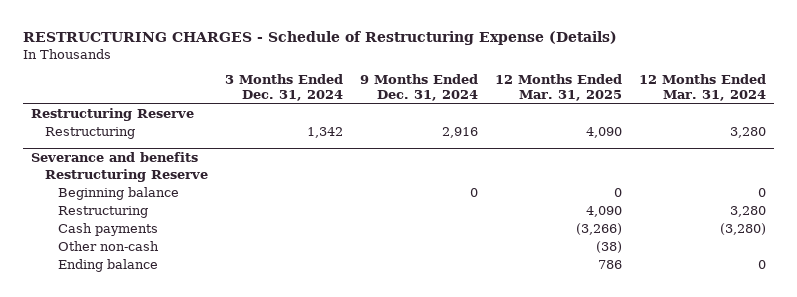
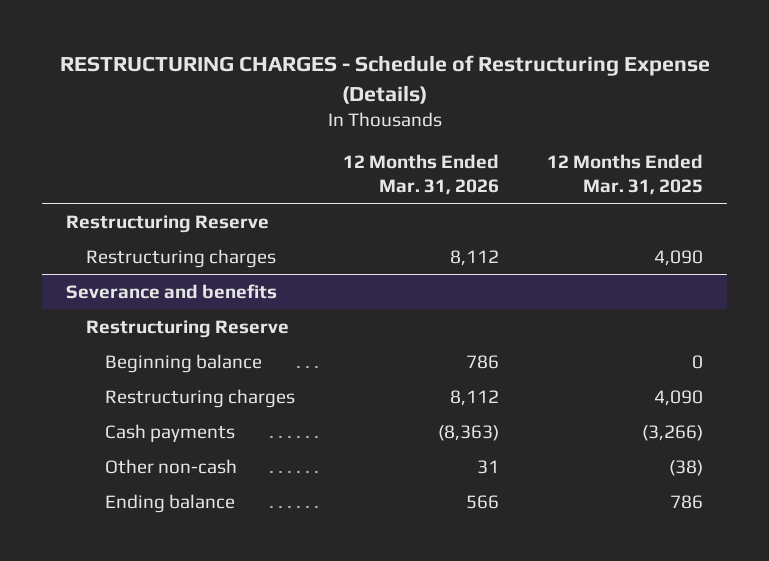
- | 3 Months Ended Dec. 31, 2024 | 9 Months Ended Dec. 31, 2024 | 12 Months Ended Mar. 31, 2025 | 12 Months Ended Mar. 31, 2024
+ | 12 Months Ended Mar. 31, 2026 | 12 Months Ended Mar. 31, 2025
- Restructuring | 1,342 | 2,916 | 4,090 | 3,280
+ Restructuring charges | 8,112 | 4,090
@ Severance and benefits
- Restructuring | | | 4,090 | 3,280
+ Restructuring charges | 8,112 | 4,090

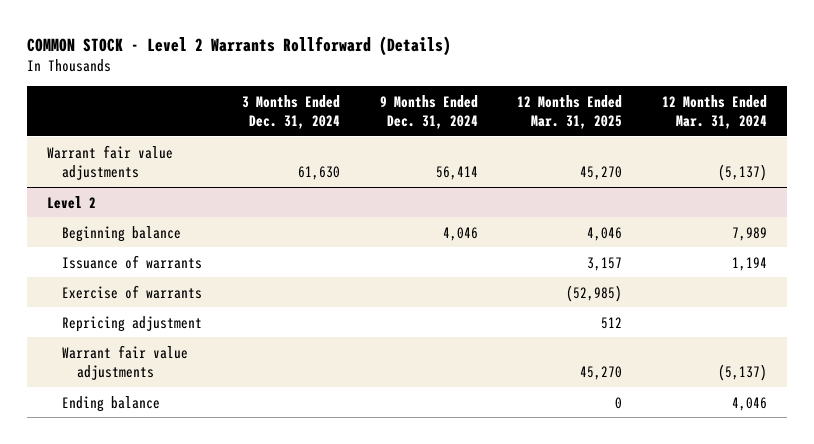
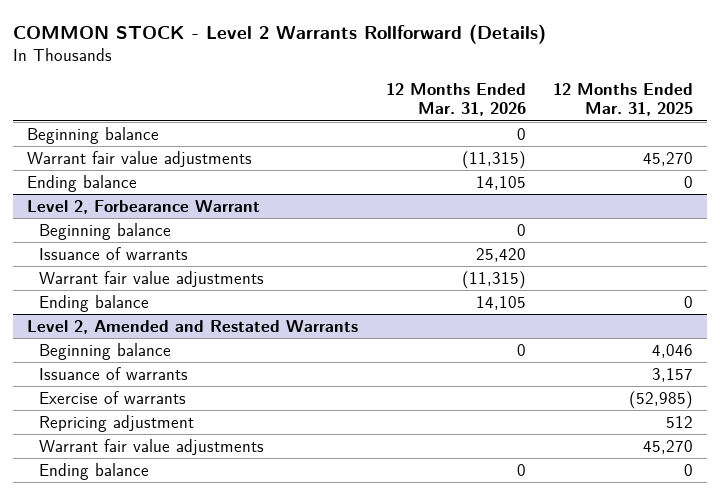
- | 3 Months Ended Dec. 31, 2024 | 9 Months Ended Dec. 31, 2024 | 12 Months Ended Mar. 31, 2025 | 12 Months Ended Mar. 31, 2024
+ | 12 Months Ended Mar. 31, 2026 | 12 Months Ended Mar. 31, 2025
+ Beginning balance | 0 |
- Level 2
+ Ending balance | 14,105 | 0
+ Level 2, Forbearance Warrant
+ Beginning balance | 0 |
+ Issuance of warrants | 25,420 |
+ Warrant fair value adjustments | (11,315) |
+ Ending balance | 14,105 | 0
+ Level 2, Amended and Restated Warrants

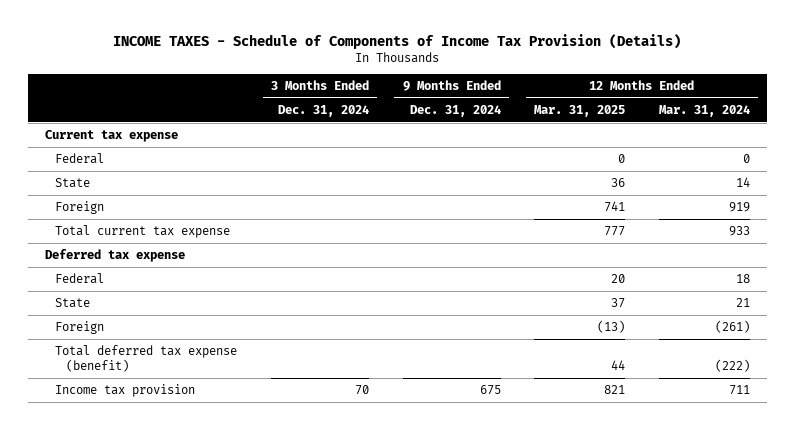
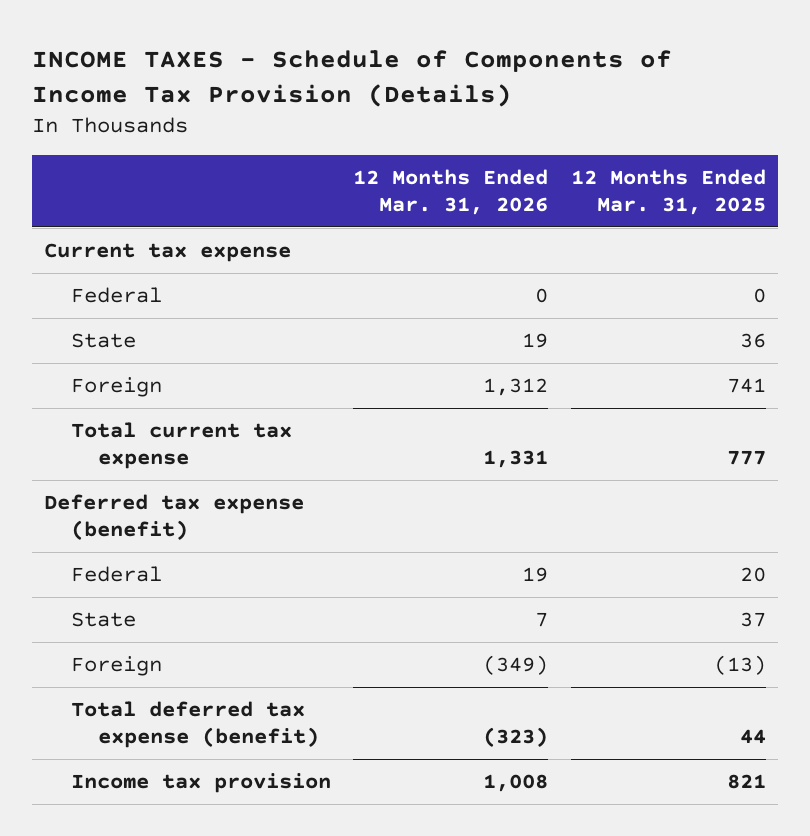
- | 3 Months Ended Dec. 31, 2024 | 9 Months Ended Dec. 31, 2024 | 12 Months Ended Mar. 31, 2025 | 12 Months Ended Mar. 31, 2024
+ | 12 Months Ended Mar. 31, 2026 | 12 Months Ended Mar. 31, 2025
- Deferred tax expense
+ Deferred tax expense (benefit)

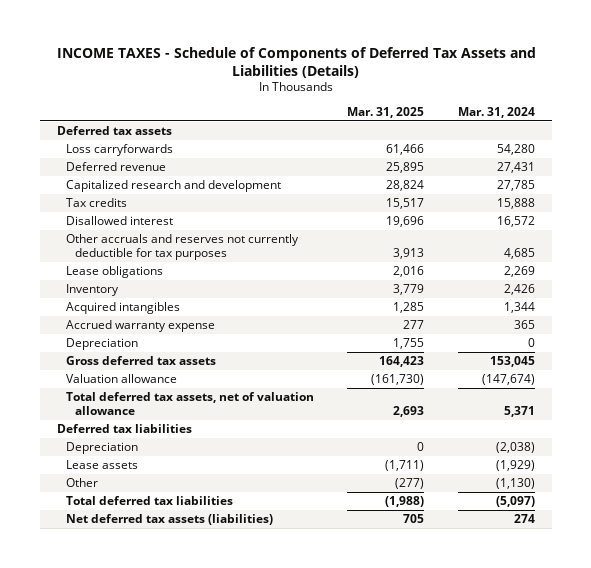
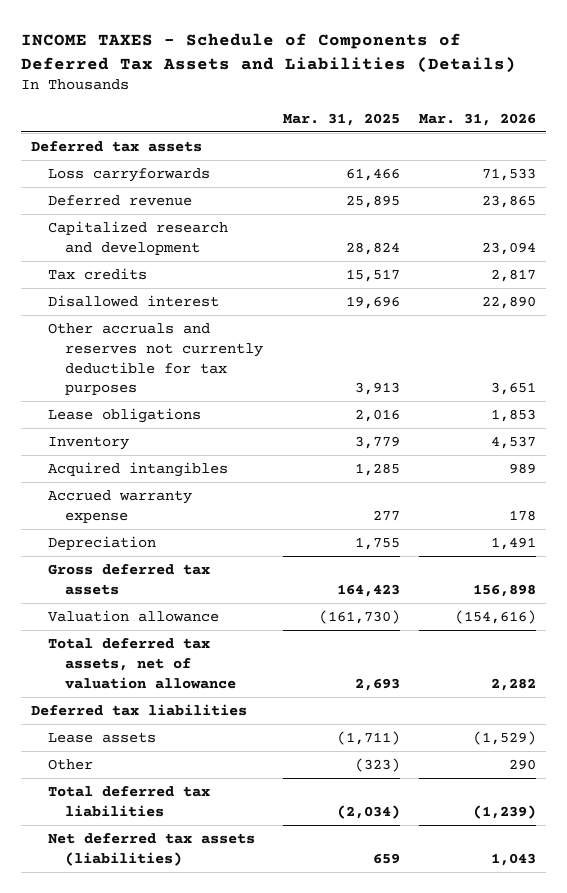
- | Mar. 31, 2025 | Mar. 31, 2024
+ | Mar. 31, 2025 | Mar. 31, 2026
- Depreciation | 0 | (2,038)
- Other | (277) | (1,130)
- Total deferred tax liabilities | (1,988) | (5,097)
- Net deferred tax assets (liabilities) | 705 | 274
+ Other | (323) | 290
+ Total deferred tax liabilities | (2,034) | (1,239)
+ Net deferred tax assets (liabilities) | 659 | 1,043

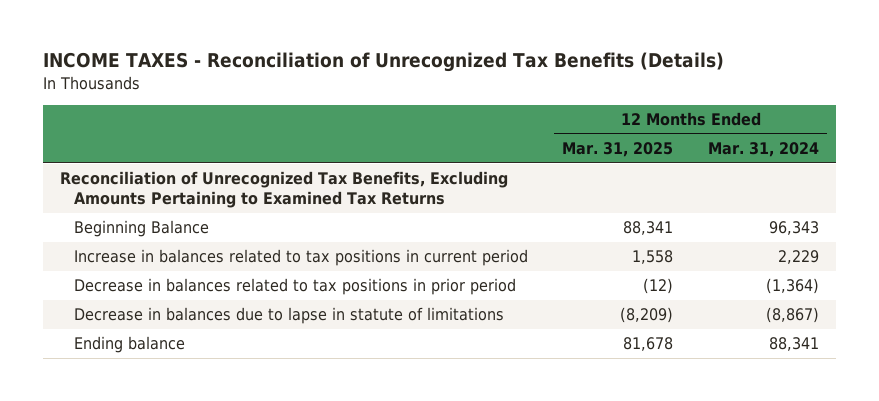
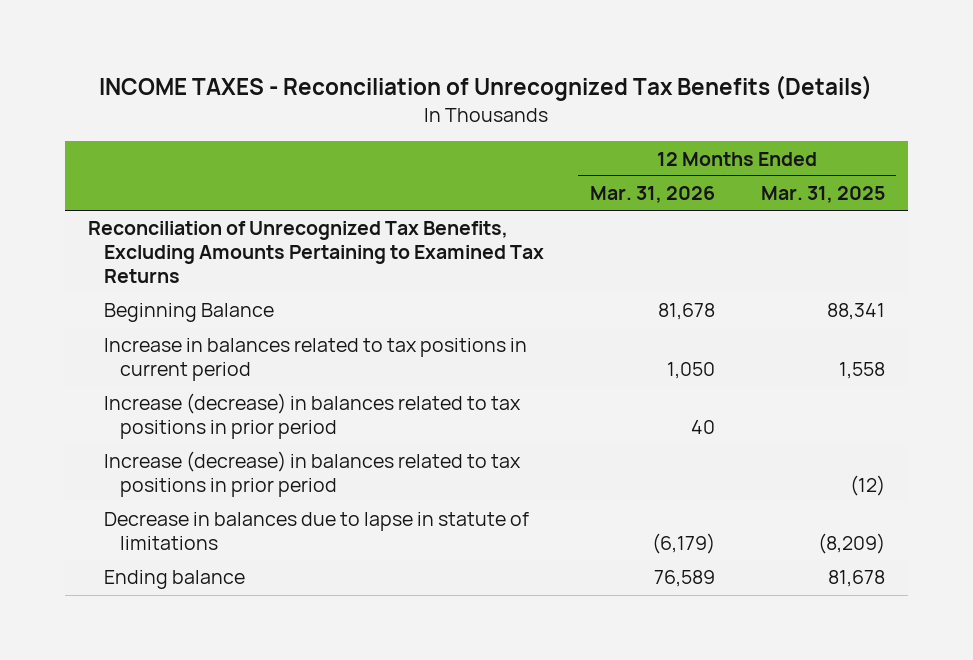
- | 12 Months Ended Mar. 31, 2025 | 12 Months Ended Mar. 31, 2024
+ | 12 Months Ended Mar. 31, 2026 | 12 Months Ended Mar. 31, 2025
- Decrease in balances related to tax positions in prior period | (12) | (1,364)
+ Increase (decrease) in balances related to tax positions in prior period | 40 |
+ Increase (decrease) in balances related to tax positions in prior period | | (12)

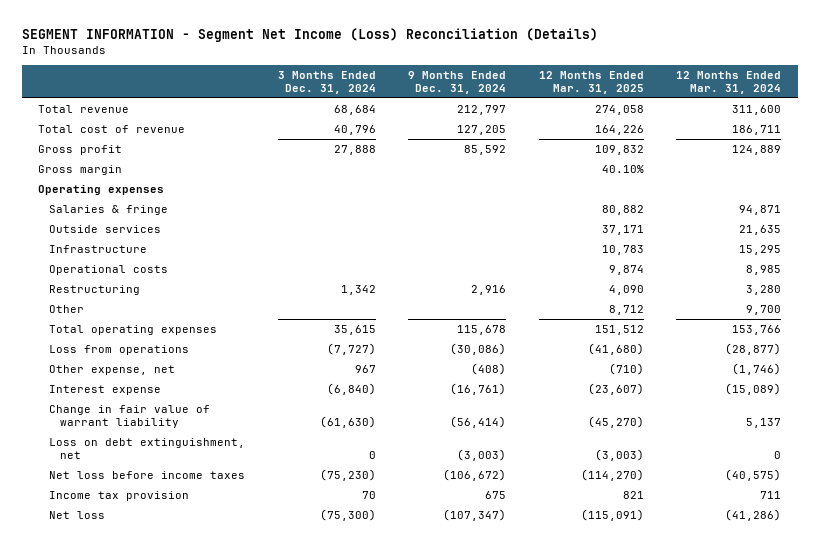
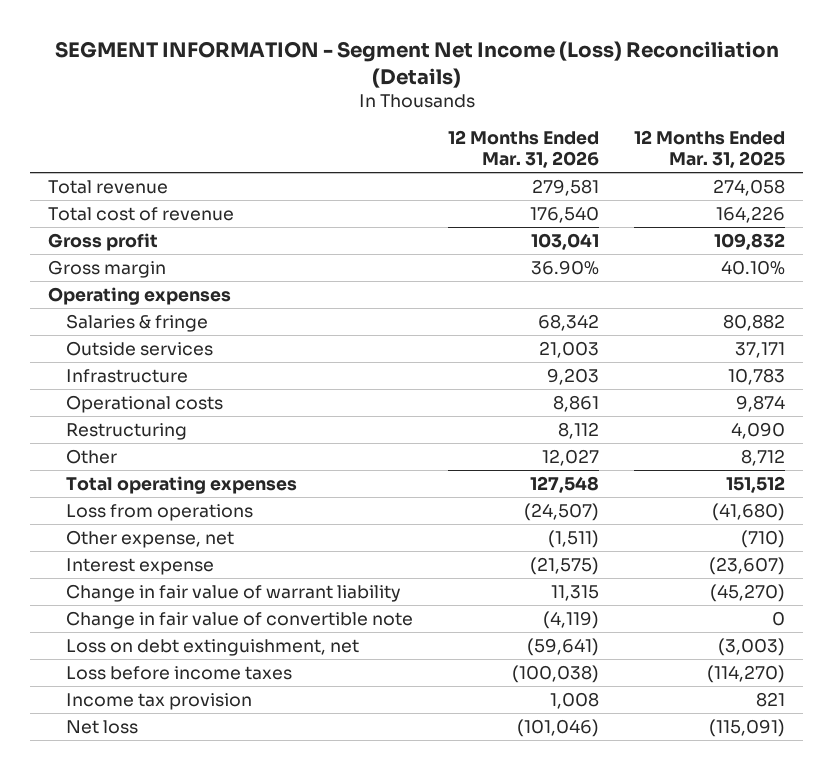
- | 3 Months Ended Dec. 31, 2024 | 9 Months Ended Dec. 31, 2024 | 12 Months Ended Mar. 31, 2025 | 12 Months Ended Mar. 31, 2024
+ | 12 Months Ended Mar. 31, 2026 | 12 Months Ended Mar. 31, 2025
+ Change in fair value of convertible note | (4,119) | 0
- Net loss before income taxes | (75,230) | (106,672) | (114,270) | (40,575)
+ Loss before income taxes | (100,038) | (114,270)

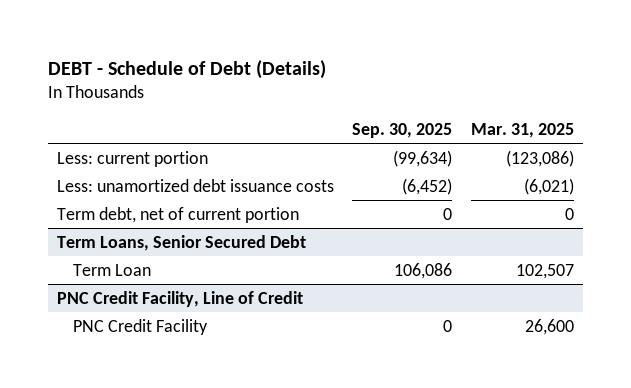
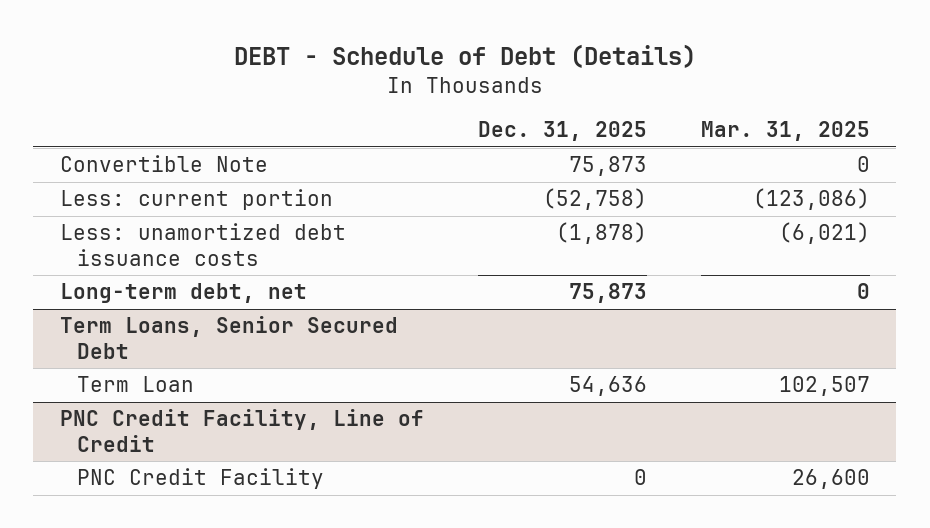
- | Sep. 30, 2025 | Mar. 31, 2025
+ | Dec. 31, 2025 | Mar. 31, 2025
+ Convertible Note | 75,873 | 0
- Term debt, net of current portion | 0 | 0
+ Long-term debt, net | 75,873 | 0

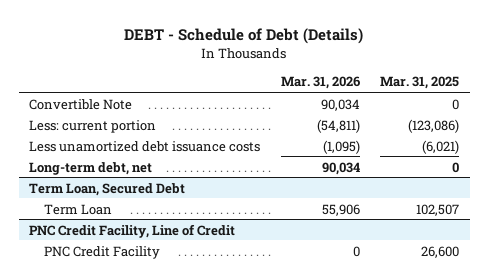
- | Dec. 31, 2025 | Mar. 31, 2025
+ | Mar. 31, 2026 | Mar. 31, 2025
- Less: unamortized debt issuance costs | (1,878) | (6,021)
+ Less unamortized debt issuance costs | (1,095) | (6,021)
- Term Loans, Senior Secured Debt
+ Term Loan, Secured Debt

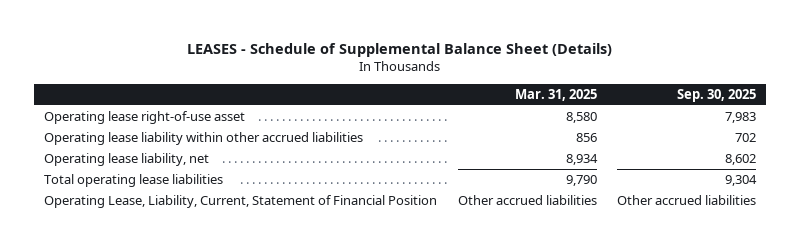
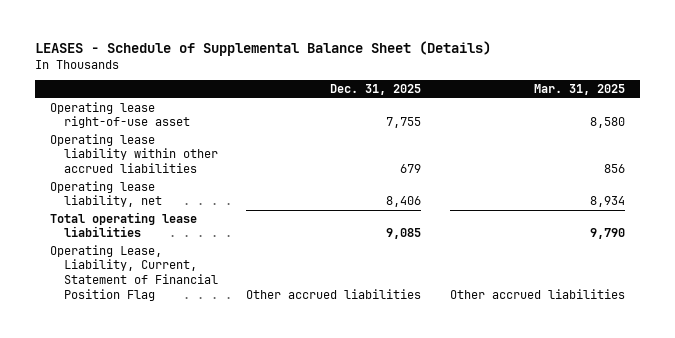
- | Mar. 31, 2025 | Sep. 30, 2025
+ | Dec. 31, 2025 | Mar. 31, 2025
- Operating Lease, Liability, Current, Statement of Financial Position | Other accrued liabilities | Other accrued liabilities
+ Operating Lease, Liability, Current, Statement of Financial Position Flag | Other accrued liabilities | Other accrued liabilities

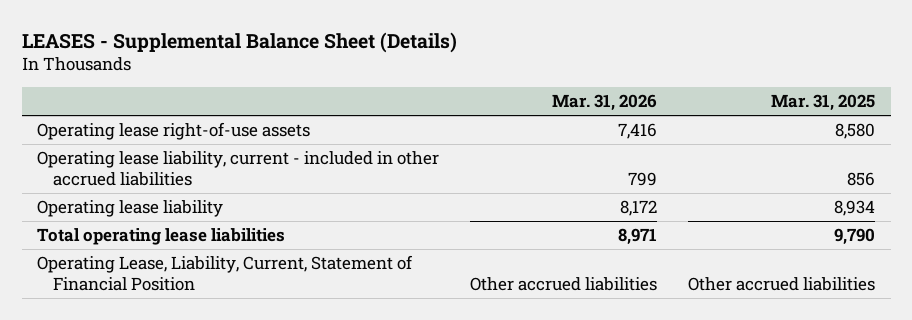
- LEASES - Schedule of Supplemental Balance Sheet (Details)
+ LEASES - Supplemental Balance Sheet (Details)
- | Dec. 31, 2025 | Mar. 31, 2025
+ | Mar. 31, 2026 | Mar. 31, 2025
- Operating lease right-of-use asset | 7,755 | 8,580
- Operating lease liability within other accrued liabilities | 679 | 856
- Operating lease liability, net | 8,406 | 8,934
+ Operating lease right-of-use assets | 7,416 | 8,580
+ Operating lease liability, current - included in other accrued liabilities | 799 | 856
+ Operating lease liability | 8,172 | 8,934
- Operating Lease, Liability, Current, Statement of Financial Position Flag | Other accrued liabilities | Other accrued liabilities
+ Operating Lease, Liability, Current, Statement of Financial Position | Other accrued liabilities | Other accrued liabilities

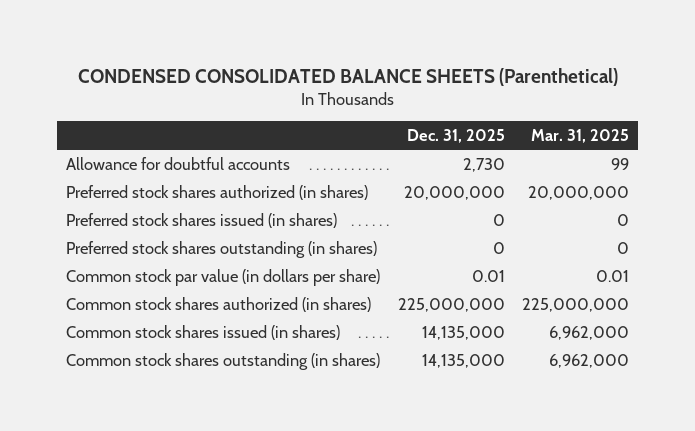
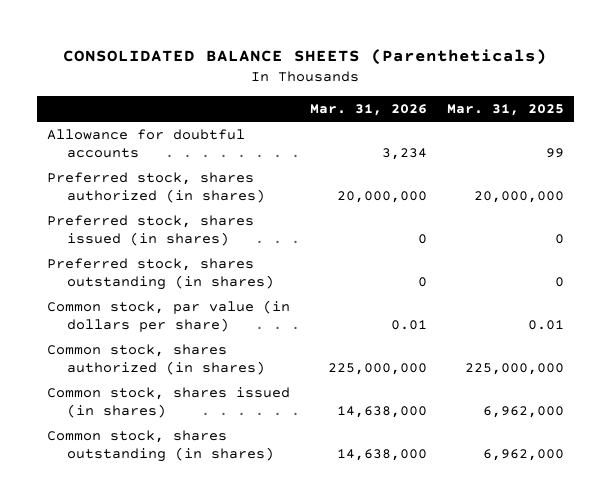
- CONDENSED CONSOLIDATED BALANCE SHEETS (Parenthetical)
+ CONSOLIDATED BALANCE SHEETS (Parentheticals)
- | Dec. 31, 2025 | Mar. 31, 2025
+ | Mar. 31, 2026 | Mar. 31, 2025
- Preferred stock shares authorized (in shares) | 20,000,000 | 20,000,000
- Preferred stock shares issued (in shares) | 0 | 0
- Preferred stock shares outstanding (in shares) | 0 | 0
- Common stock par value (in dollars per share) | 0.01 | 0.01
- Common stock shares authorized (in shares) | 225,000,000 | 225,000,000
- Common stock shares issued (in shares) | 14,135,000 | 6,962,000
- Common stock shares outstanding (in shares) | 14,135,000 | 6,962,000
+ Preferred stock, shares authorized (in shares) | 20,000,000 | 20,000,000
+ Preferred stock, shares issued (in shares) | 0 | 0
+ Preferred stock, shares outstanding (in shares) | 0 | 0
+ Common stock, par value (in dollars per share) | 0.01 | 0.01
+ Common stock, shares authorized (in shares) | 225,000,000 | 225,000,000
+ Common stock, shares issued (in shares) | 14,638,000 | 6,962,000
+ Common stock, shares outstanding (in shares) | 14,638,000 | 6,962,000

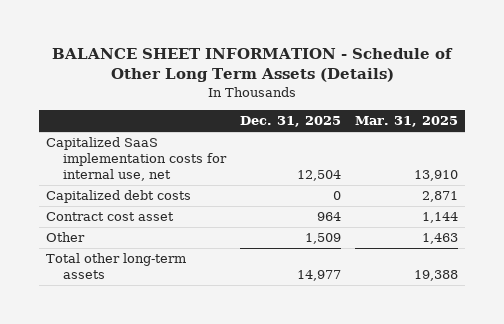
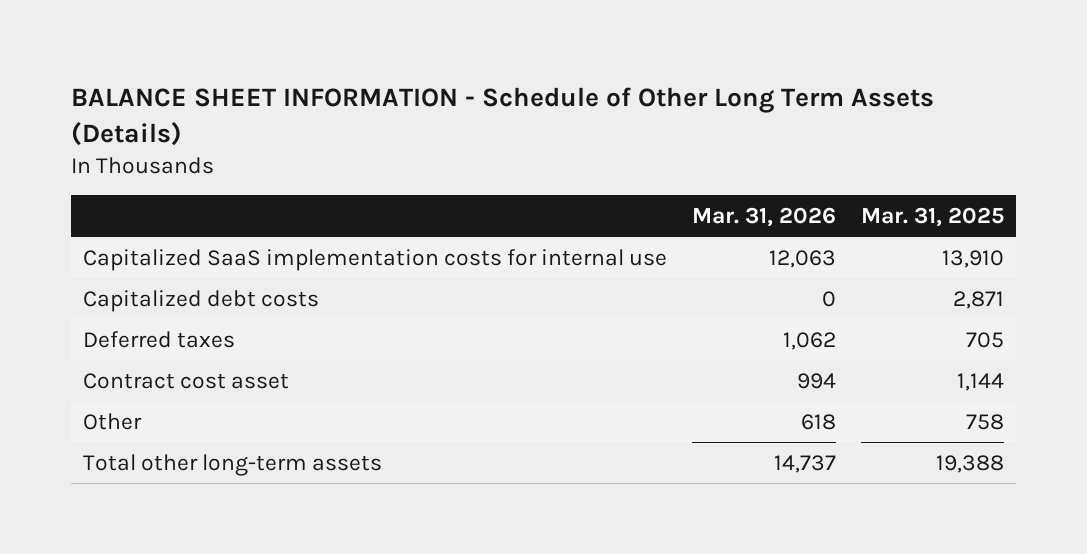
- | Dec. 31, 2025 | Mar. 31, 2025
+ | Mar. 31, 2026 | Mar. 31, 2025
- Capitalized SaaS implementation costs for internal use, net | 12,504 | 13,910
+ Capitalized SaaS implementation costs for internal use | 12,063 | 13,910
+ Deferred taxes | 1,062 | 705
- Other | 1,509 | 1,463
+ Other | 618 | 758

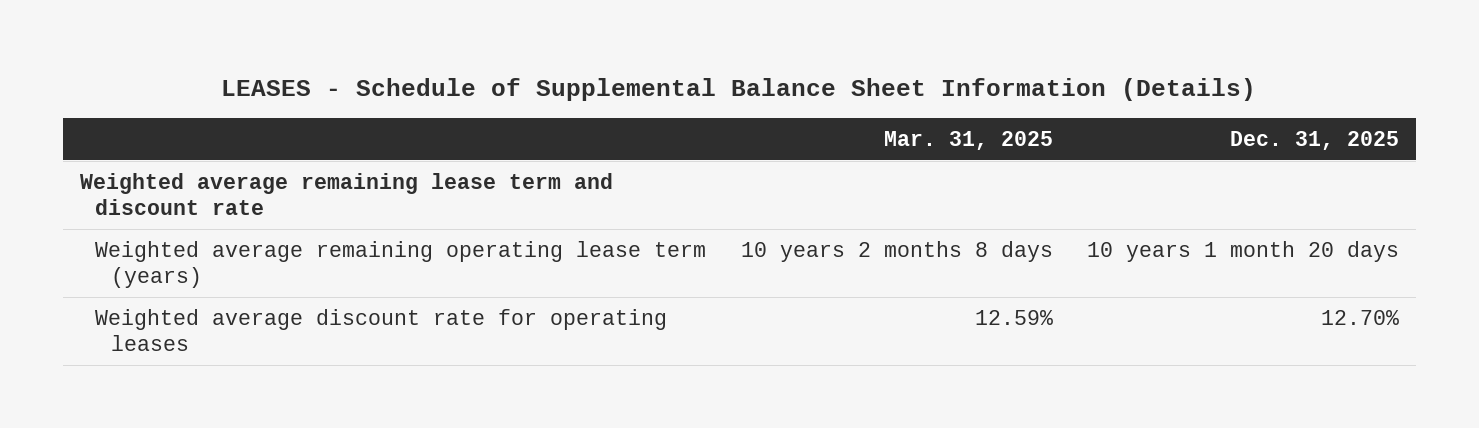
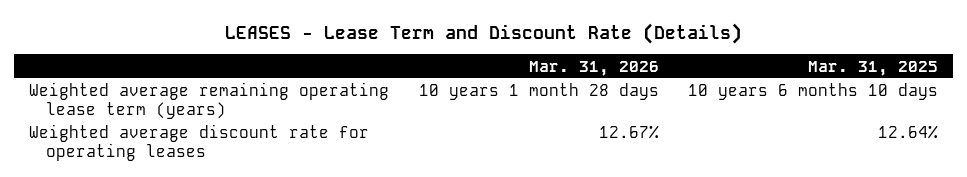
- LEASES - Schedule of Supplemental Balance Sheet Information (Details)
+ LEASES - Lease Term and Discount Rate (Details)
- | Mar. 31, 2025 | Dec. 31, 2025
+ | Mar. 31, 2026 | Mar. 31, 2025
- Weighted average remaining lease term and discount rate
- Weighted average remaining operating lease term (years) | 10 years 2 months 8 days | 10 years 1 month 20 days
- Weighted average discount rate for operating leases | 12.59% | 12.70%
+ Weighted average remaining operating lease term (years) | 10 years 1 month 28 days | 10 years 6 months 10 days
+ Weighted average discount rate for operating leases | 12.67% | 12.64%

